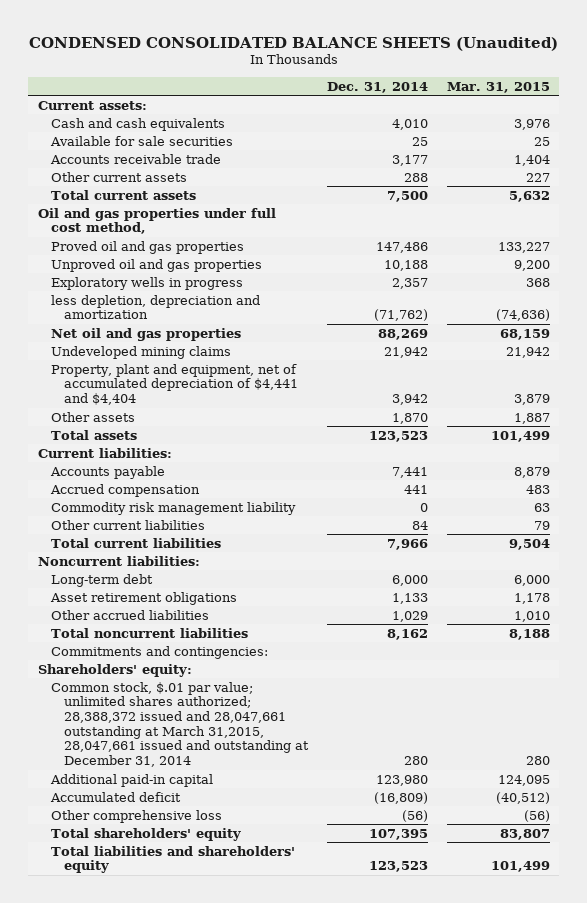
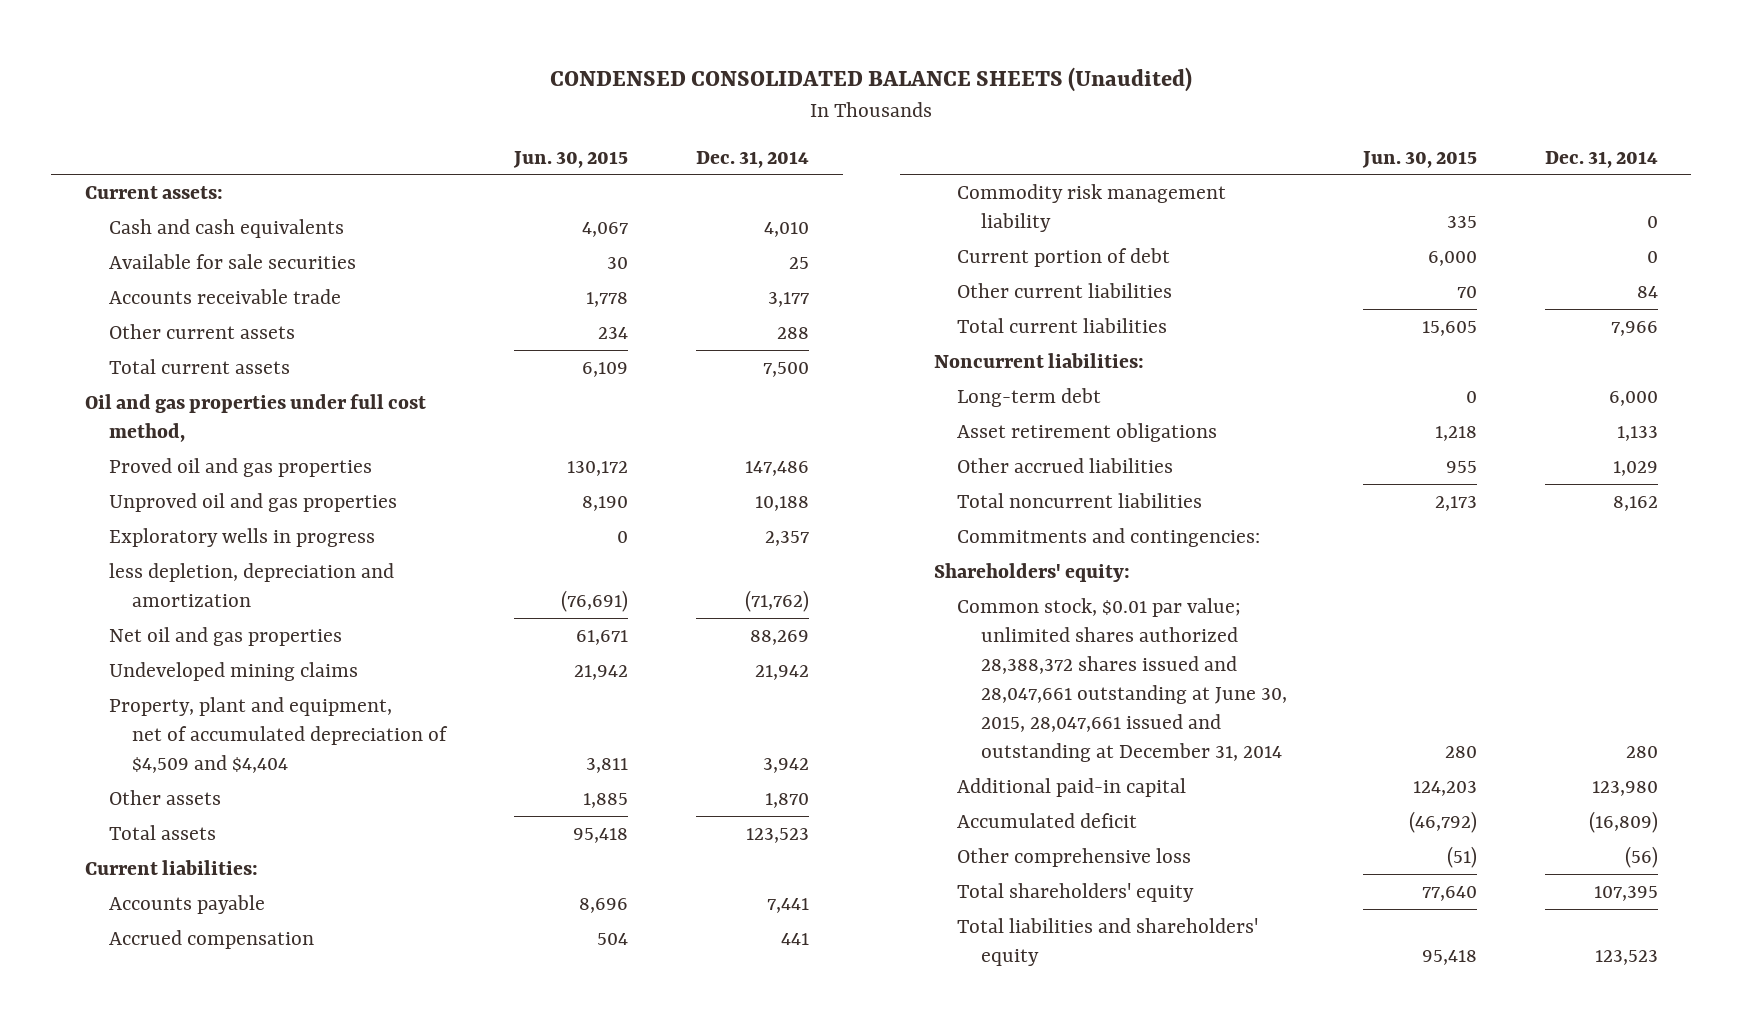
- | Dec. 31, 2014 | Mar. 31, 2015
+ | Jun. 30, 2015 | Dec. 31, 2014
- Property, plant and equipment, net of accumulated depreciation of $4,441 and $4,404 | 3,942 | 3,879
+ Property, plant and equipment, net of accumulated depreciation of $4,509 and $4,404 | 3,811 | 3,942
+ Current portion of debt | 6,000 | 0
- Common stock, $.01 par value; unlimited shares authorized; 28,388,372 issued and 28,047,661 outstanding at March 31,2015, 28,047,661 issued and outstanding at December 31, 2014 | 280 | 280
+ Common stock, $0.01 par value; unlimited shares authorized 28,388,372 shares issued and 28,047,661 outstanding at June 30, 2015, 28,047,661 issued and outstanding at December 31, 2014 | 280 | 280

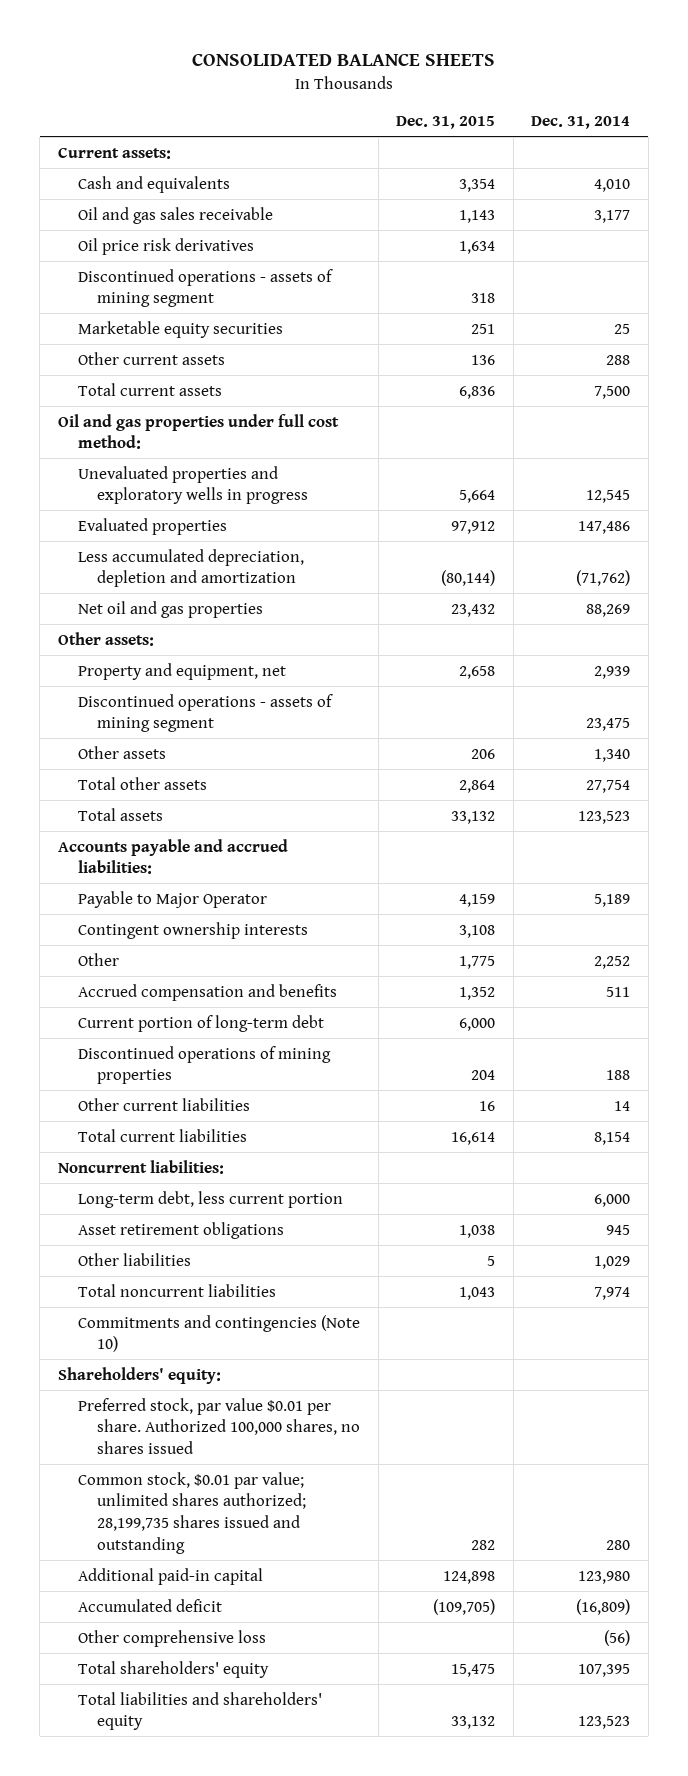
- CONDENSED CONSOLIDATED BALANCE SHEETS (Unaudited)
+ CONSOLIDATED BALANCE SHEETS
- | Jun. 30, 2015 | Dec. 31, 2014
+ | Dec. 31, 2015 | Dec. 31, 2014
- Cash and cash equivalents | 4,067 | 4,010
- Available for sale securities | 30 | 25
- Accounts receivable trade | 1,778 | 3,177
+ Cash and equivalents | 3,354 | 4,010
+ Oil and gas sales receivable | 1,143 | 3,177
+ Oil price risk derivatives | 1,634 |
+ Discontinued operations - assets of mining segment | 318 |
+ Marketable equity securities | 251 | 25
- Oil and gas properties under full cost method,
- Proved oil and gas properties | 130,172 | 147,486
- Unproved oil and gas properties | 8,190 | 10,188
- Exploratory wells in progress | 0 | 2,357
- less depletion, depreciation and amortization | (76,691) | (71,762)
+ Oil and gas properties under full cost method:
+ Unevaluated properties and exploratory wells in progress | 5,664 | 12,545
+ Evaluated properties | 97,912 | 147,486
+ Less accumulated depreciation, depletion and amortization | (80,144) | (71,762)
- Undeveloped mining claims | 21,942 | 21,942
- Property, plant and equipment, net of accumulated depreciation of $4,509 and $4,404 | 3,811 | 3,942
- Other assets | 1,885 | 1,870
+ Other assets:
+ Property and equipment, net | 2,658 | 2,939
+ Discontinued operations - assets of mining segment | | 23,475
+ Other assets | 206 | 1,340
+ Total other assets | 2,864 | 27,754
- Current liabilities:
- Accounts payable | 8,696 | 7,441
- Accrued compensation | 504 | 441
- Commodity risk management liability | 335 | 0
- Current portion of debt | 6,000 | 0
- Other current liabilities | 70 | 84
- Total current liabilities | 15,605 | 7,966
+ Accounts payable and accrued liabilities:
+ Payable to Major Operator | 4,159 | 5,189
+ Contingent ownership interests | 3,108 |
+ Other | 1,775 | 2,252
+ Accrued compensation and benefits | 1,352 | 511
+ Current portion of long-term debt | 6,000 |
+ Discontinued operations of mining properties | 204 | 188
+ Other current liabilities | 16 | 14
+ Total current liabilities | 16,614 | 8,154
- Long-term debt | 0 | 6,000
- Asset retirement obligations | 1,218 | 1,133
- Other accrued liabilities | 955 | 1,029
- Total noncurrent liabilities | 2,173 | 8,162
- Commitments and contingencies:
+ Long-term debt, less current portion | | 6,000
+ Asset retirement obligations | 1,038 | 945
+ Other liabilities | 5 | 1,029
+ Total noncurrent liabilities | 1,043 | 7,974
+ Commitments and contingencies (Note 10)
- Common stock, $0.01 par value; unlimited shares authorized 28,388,372 shares issued and 28,047,661 outstanding at June 30, 2015, 28,047,661 issued and outstanding at December 31, 2014 | 280 | 280
+ Preferred stock, par value $0.01 per share. Authorized 100,000 shares, no shares issued
+ Common stock, $0.01 par value; unlimited shares authorized; 28,199,735 shares issued and outstanding | 282 | 280

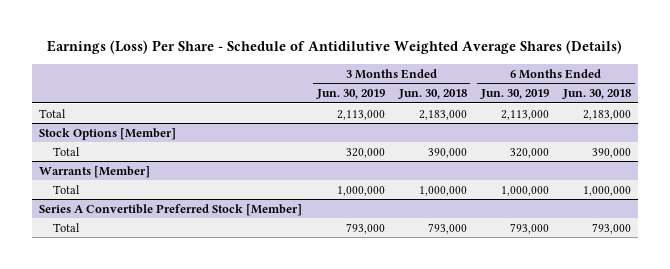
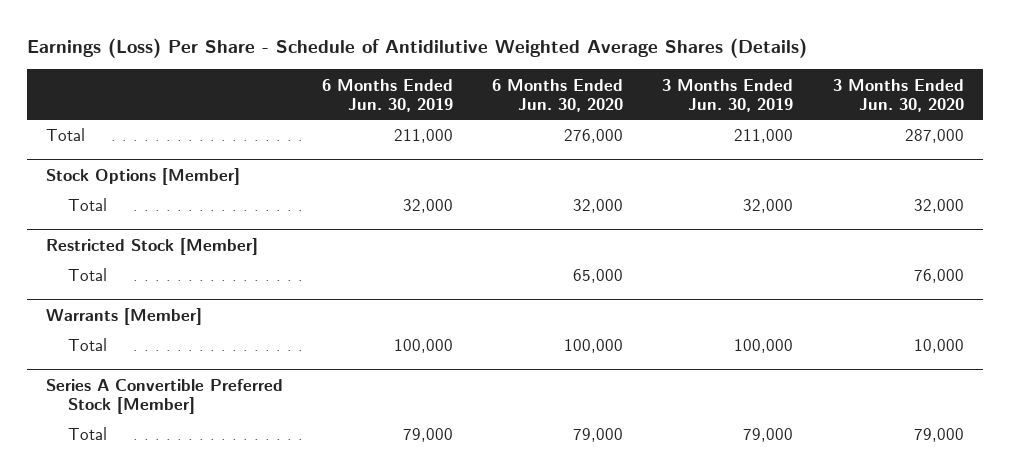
- | 3 Months Ended Jun. 30, 2019 | 3 Months Ended Jun. 30, 2018 | 6 Months Ended Jun. 30, 2019 | 6 Months Ended Jun. 30, 2018
+ | 6 Months Ended Jun. 30, 2019 | 6 Months Ended Jun. 30, 2020 | 3 Months Ended Jun. 30, 2019 | 3 Months Ended Jun. 30, 2020
- Total | 2,113,000 | 2,183,000 | 2,113,000 | 2,183,000
+ Total | 211,000 | 276,000 | 211,000 | 287,000
@ Stock Options [Member]
- Total | 320,000 | 390,000 | 320,000 | 390,000
+ Total | 32,000 | 32,000 | 32,000 | 32,000
+ Restricted Stock [Member]
+ Total | | 65,000 | | 76,000
@ Warrants [Member]
- Total | 1,000,000 | 1,000,000 | 1,000,000 | 1,000,000
+ Total | 100,000 | 100,000 | 100,000 | 10,000
@ Series A Convertible Preferred Stock [Member]
- Total | 793,000 | 793,000 | 793,000 | 793,000
+ Total | 79,000 | 79,000 | 79,000 | 79,000

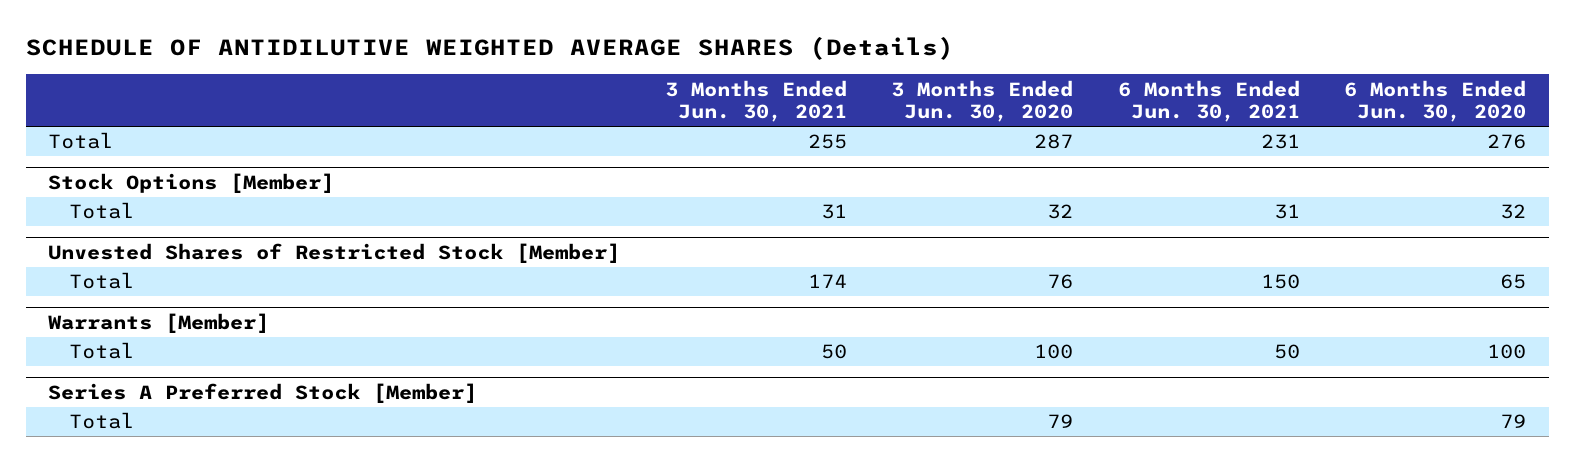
- Earnings (Loss) Per Share - Schedule of Antidilutive Weighted Average Shares (Details)
+ SCHEDULE OF ANTIDILUTIVE WEIGHTED AVERAGE SHARES (Details)
- | 6 Months Ended Jun. 30, 2019 | 6 Months Ended Jun. 30, 2020 | 3 Months Ended Jun. 30, 2019 | 3 Months Ended Jun. 30, 2020
+ | 3 Months Ended Jun. 30, 2021 | 3 Months Ended Jun. 30, 2020 | 6 Months Ended Jun. 30, 2021 | 6 Months Ended Jun. 30, 2020
- Total | 211,000 | 276,000 | 211,000 | 287,000
+ Total | 255 | 287 | 231 | 276
@ Stock Options [Member]
- Total | 32,000 | 32,000 | 32,000 | 32,000
- Restricted Stock [Member]
- Total | | 65,000 | | 76,000
@ Stock Options [Member]
+ Total | 31 | 32 | 31 | 32
+ Unvested Shares of Restricted Stock [Member]
+ Total | 174 | 76 | 150 | 65
@ Warrants [Member]
- Total | 100,000 | 100,000 | 100,000 | 10,000
- Series A Convertible Preferred Stock [Member]
- Total | 79,000 | 79,000 | 79,000 | 79,000
@ Warrants [Member]
+ Total | 50 | 100 | 50 | 100
+ Series A Preferred Stock [Member]
+ Total | | 79 | | 79

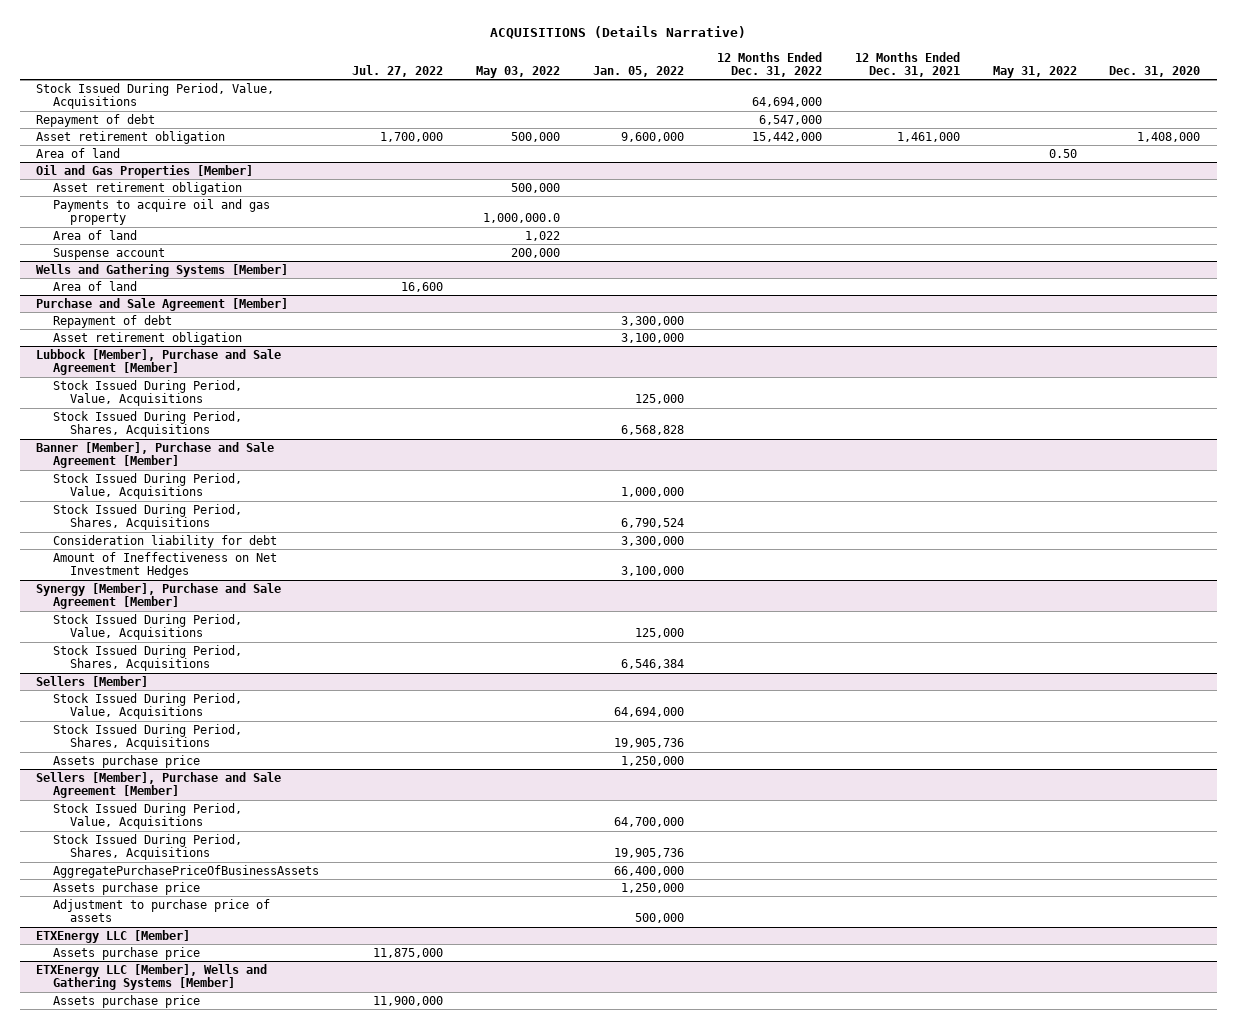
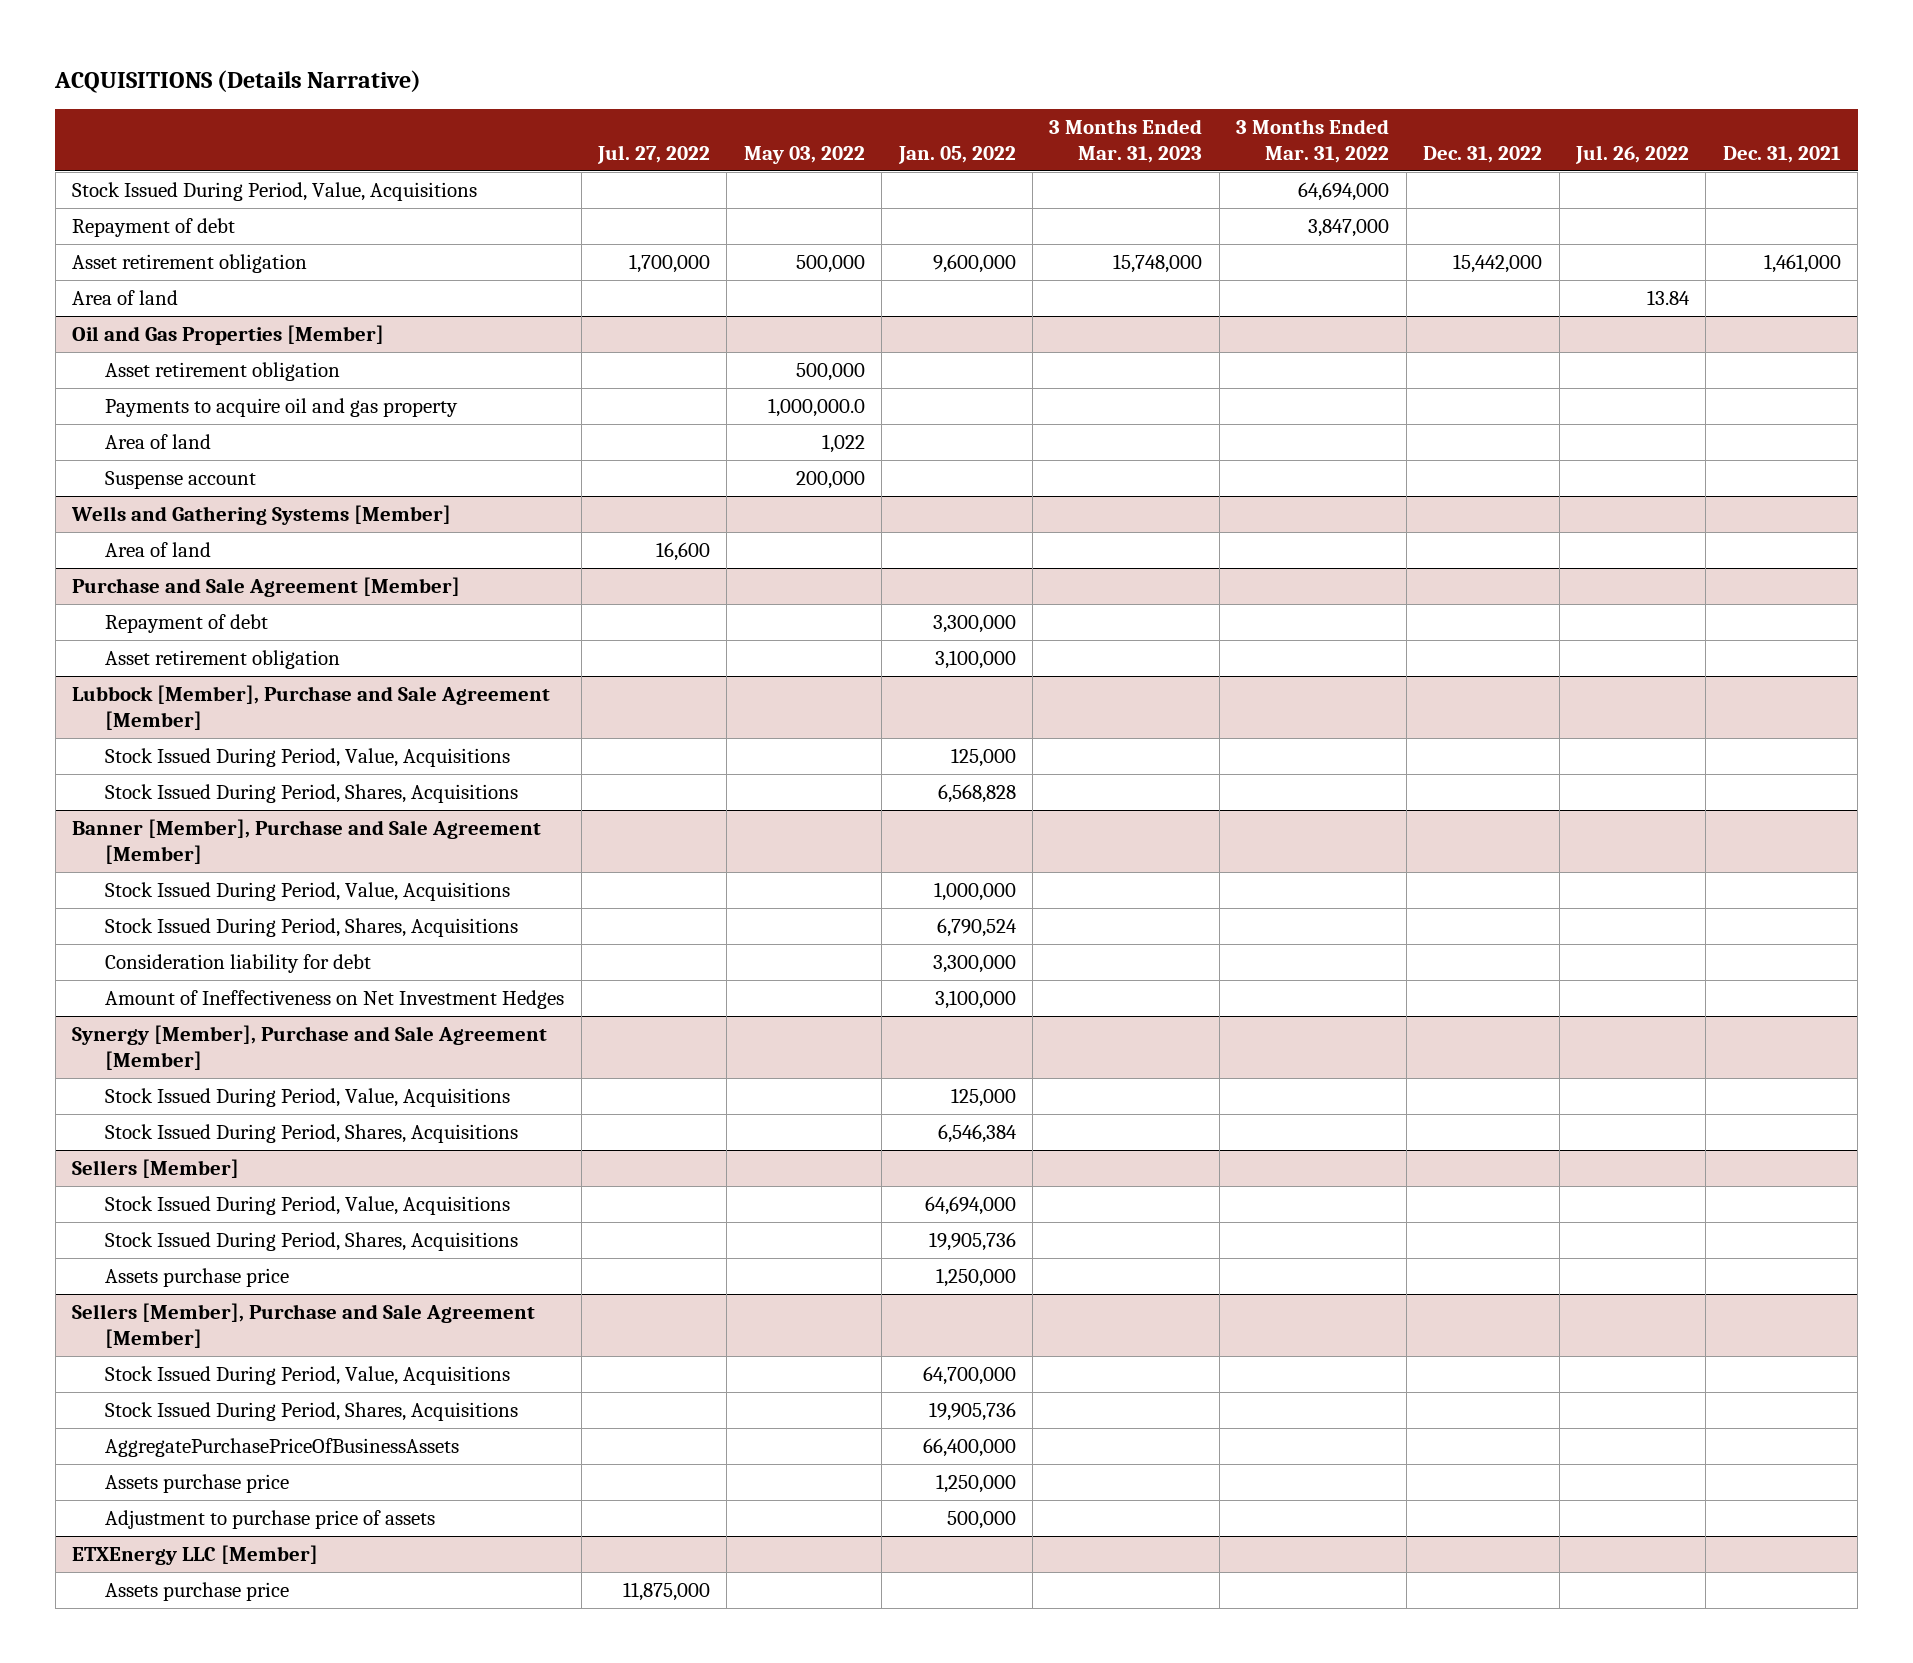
- | Jul. 27, 2022 | May 03, 2022 | Jan. 05, 2022 | 12 Months Ended Dec. 31, 2022 | 12 Months Ended Dec. 31, 2021 | May 31, 2022 | Dec. 31, 2020
+ | Jul. 27, 2022 | May 03, 2022 | Jan. 05, 2022 | 3 Months Ended Mar. 31, 2023 | 3 Months Ended Mar. 31, 2022 | Dec. 31, 2022 | Jul. 26, 2022 | Dec. 31, 2021
- ETXEnergy LLC [Member], Wells and Gathering Systems [Member]
- Assets purchase price | 11,900,000 | | | | | |

